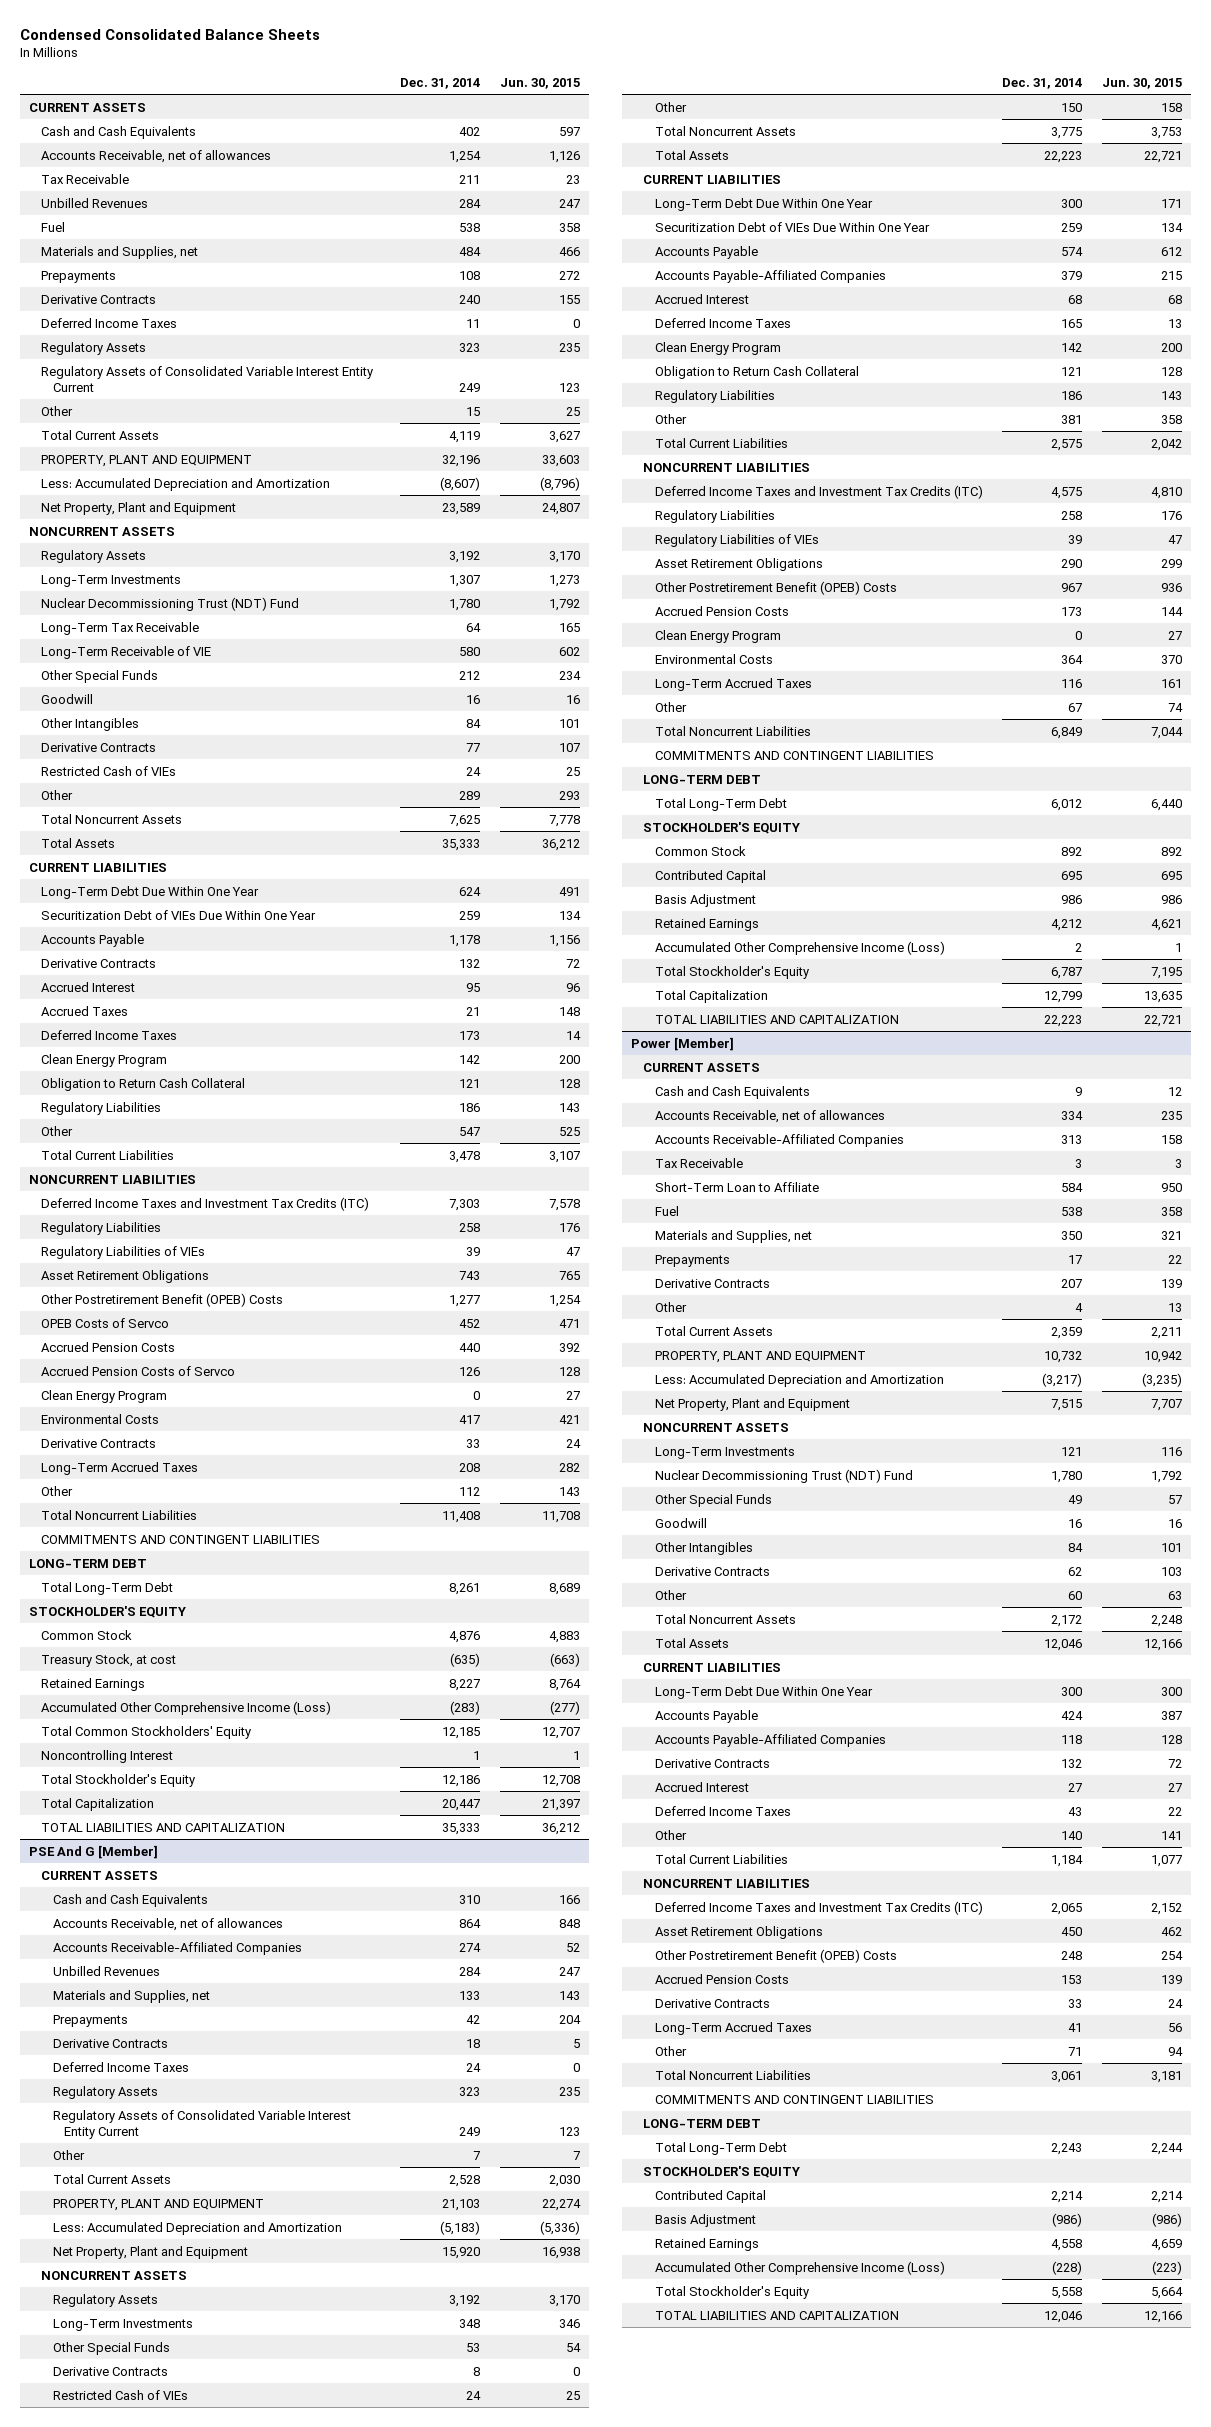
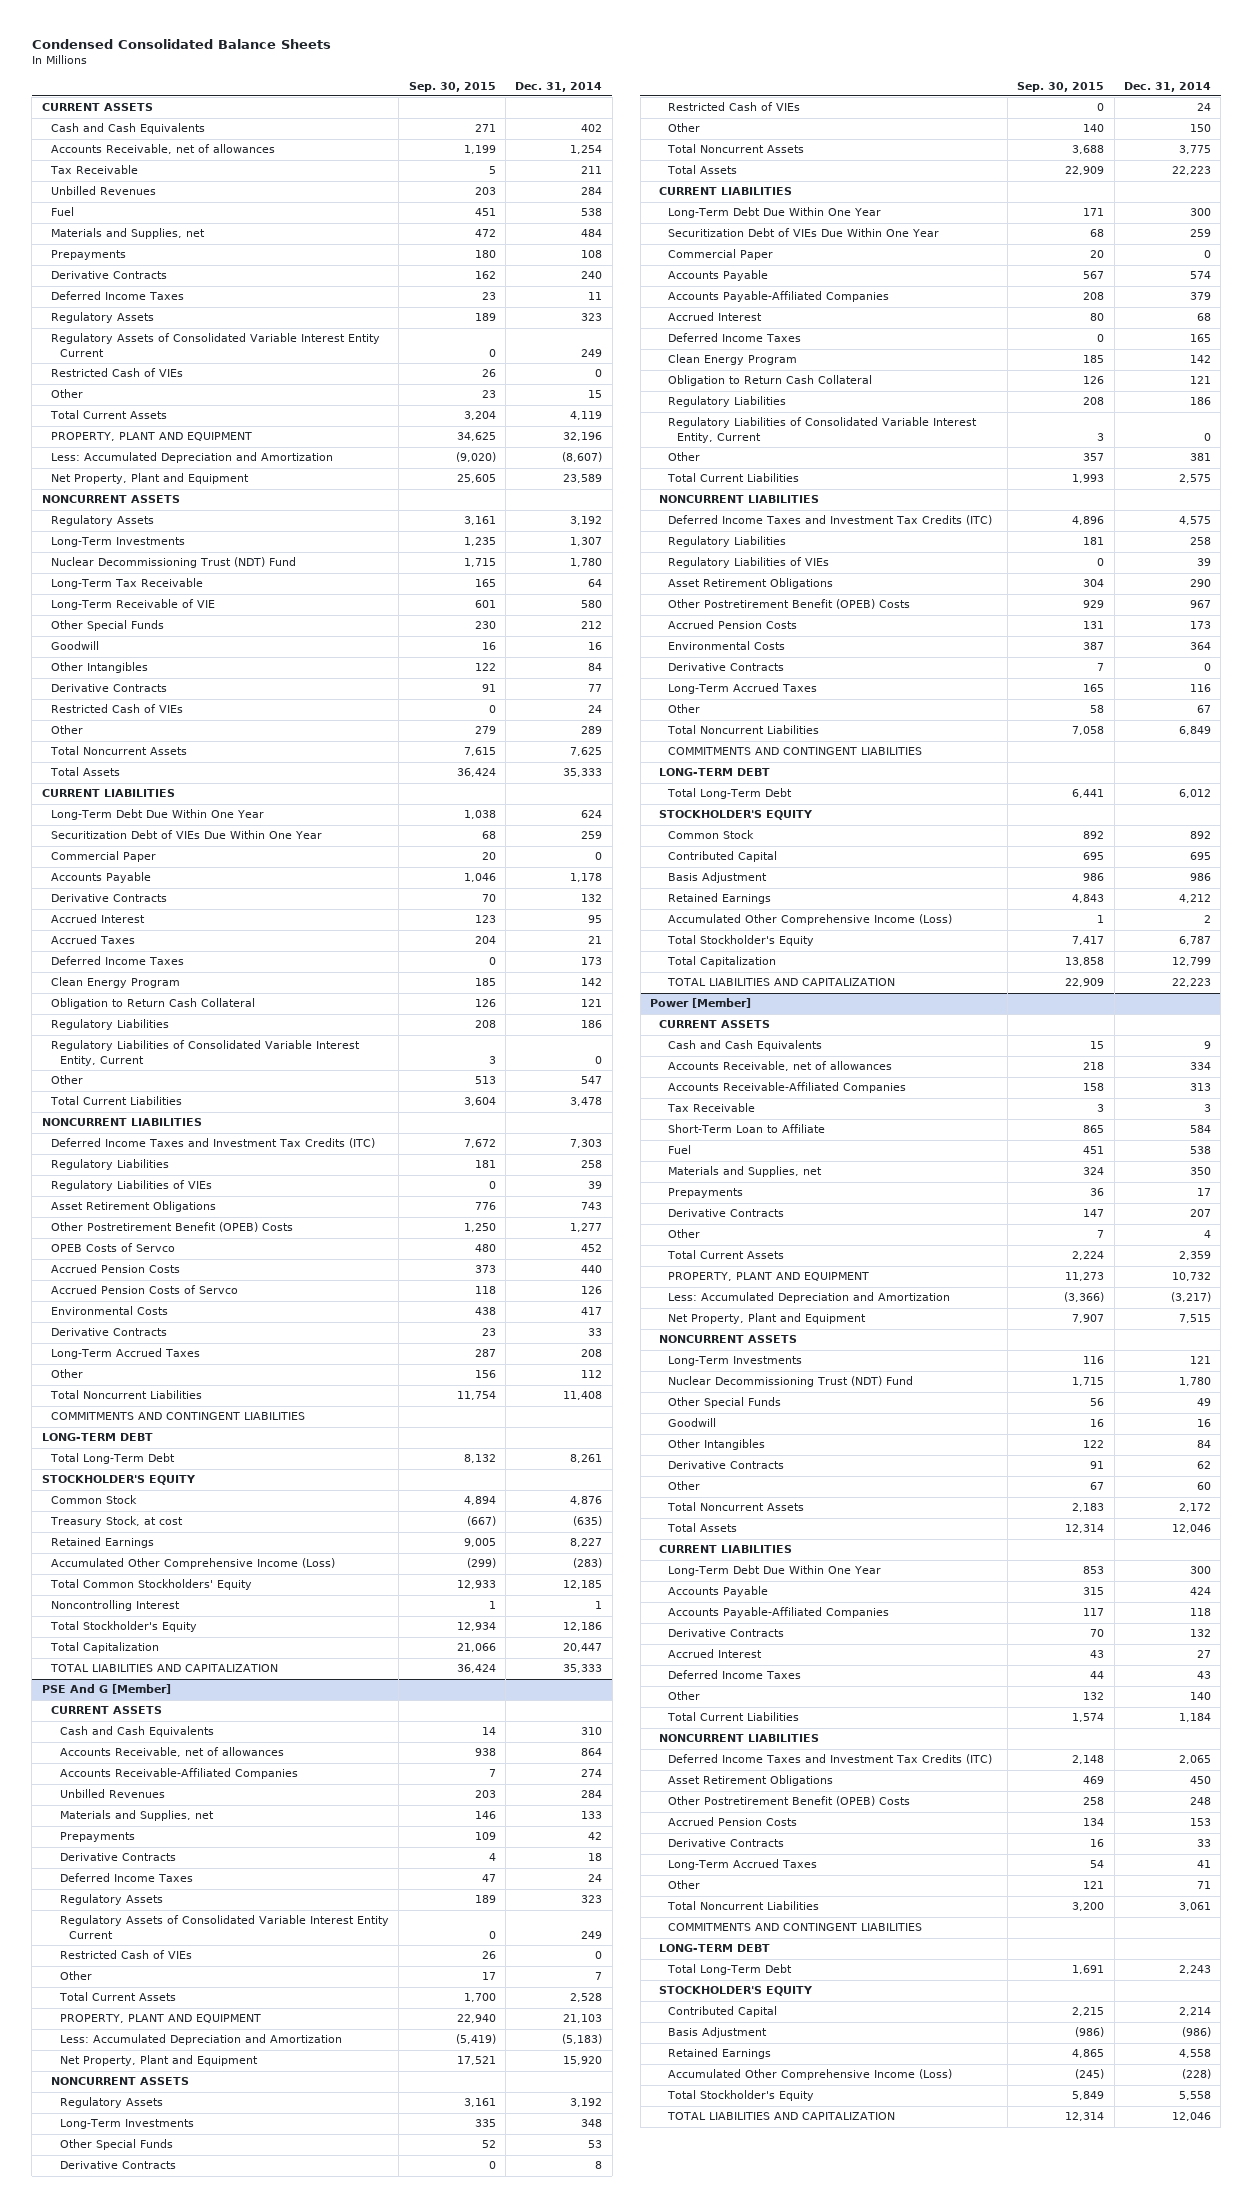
- | Dec. 31, 2014 | Jun. 30, 2015
+ | Sep. 30, 2015 | Dec. 31, 2014
+ Restricted Cash of VIEs | 26 | 0
+ Commercial Paper | 20 | 0
+ Regulatory Liabilities of Consolidated Variable Interest Entity, Current | 3 | 0
- Clean Energy Program | 0 | 27
@ PSE And G [Member]
+ Restricted Cash of VIEs | 26 | 0
+ Commercial Paper | 20 | 0
+ Regulatory Liabilities of Consolidated Variable Interest Entity, Current | 3 | 0
- Clean Energy Program | 0 | 27
+ Derivative Contracts | 7 | 0

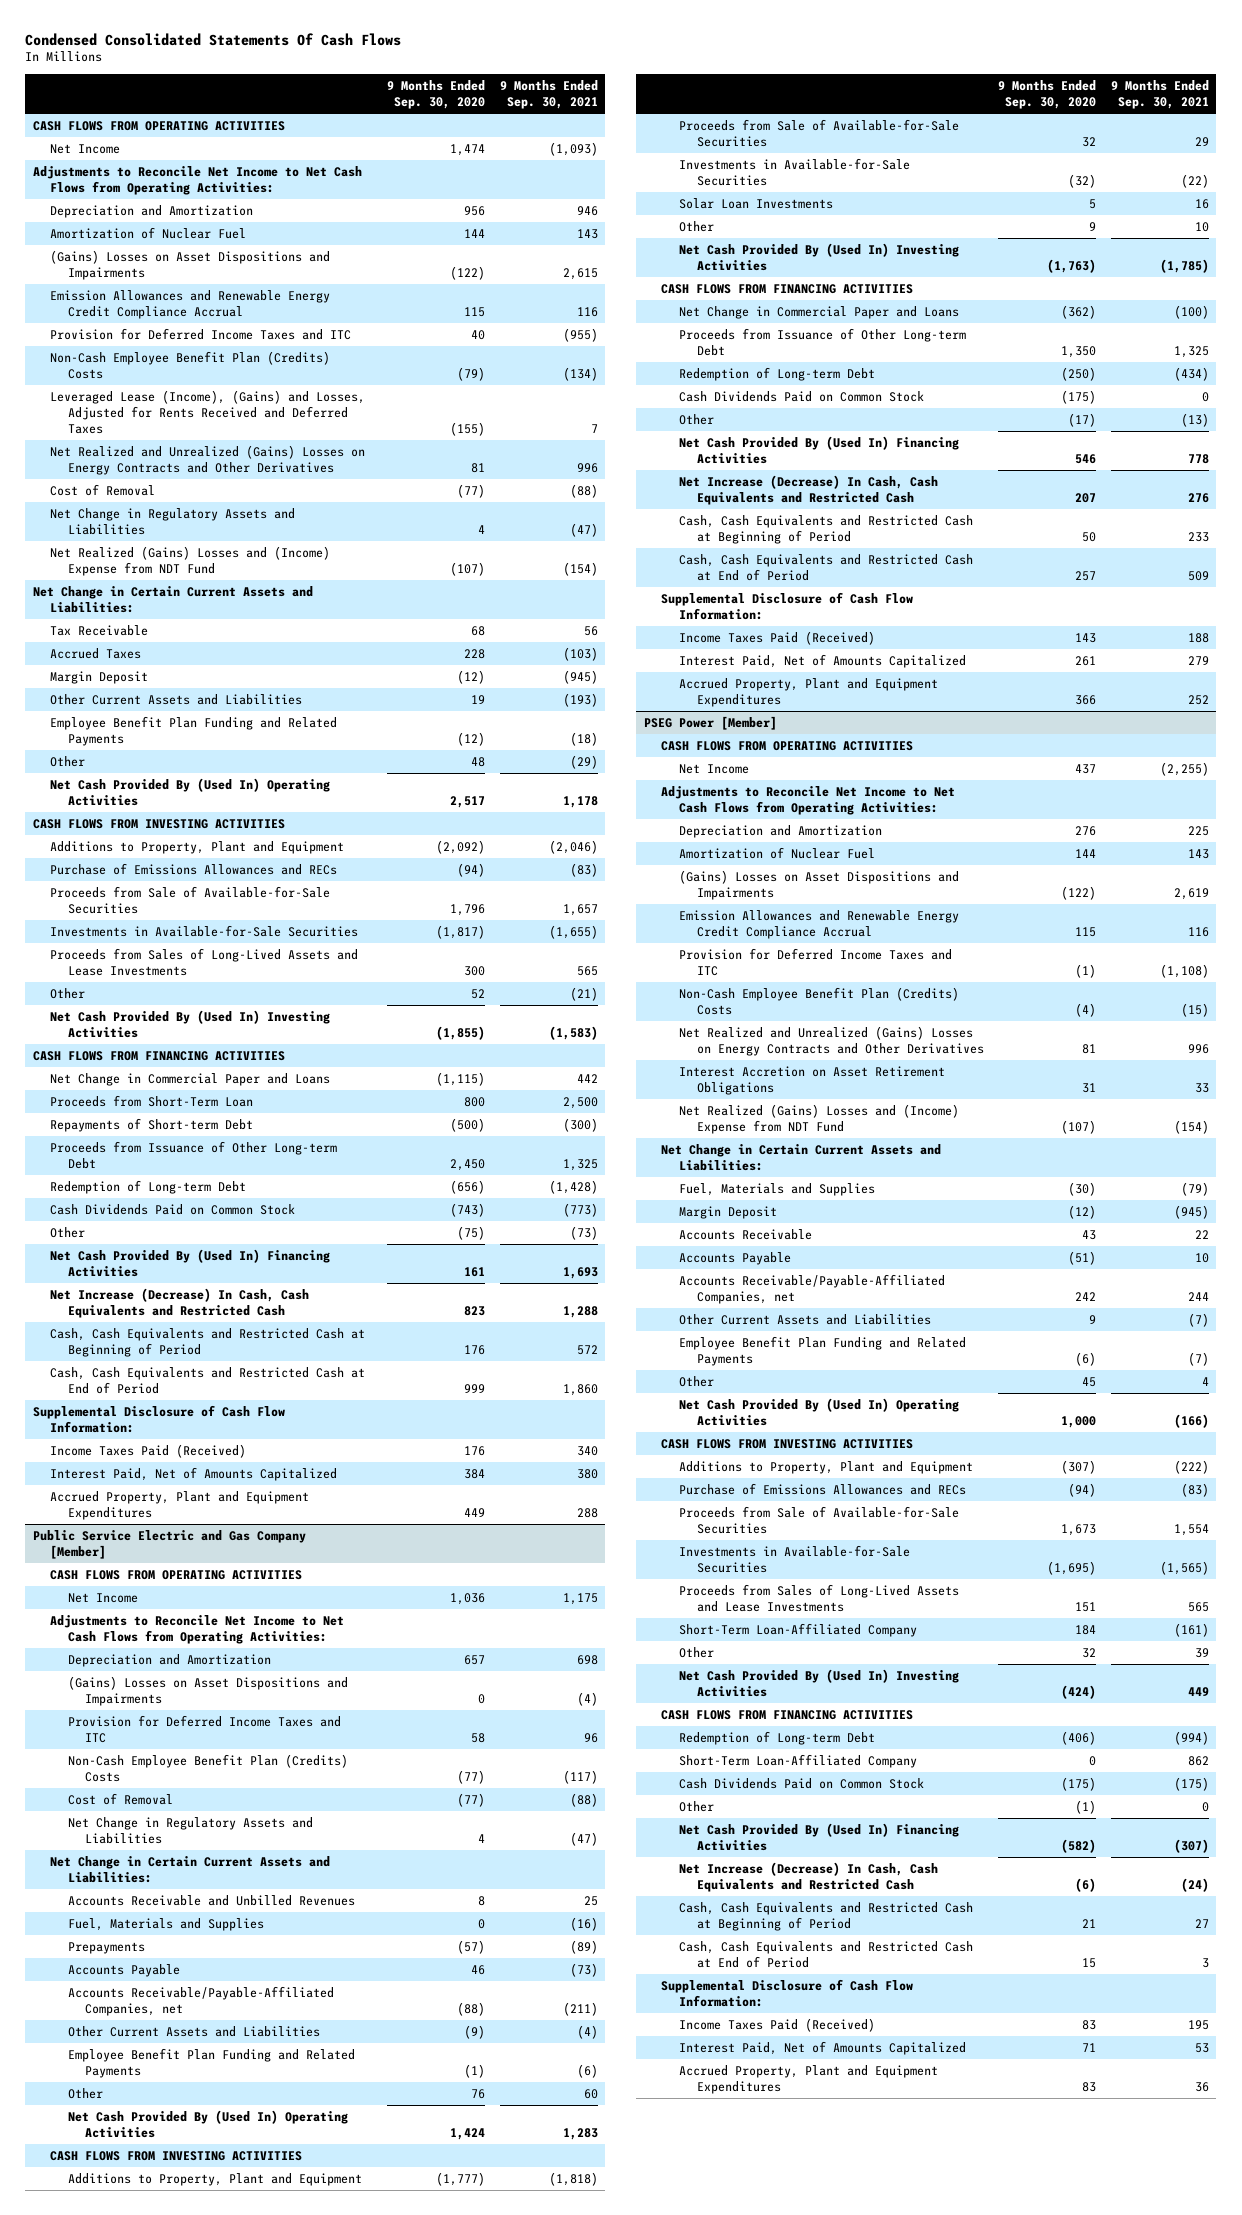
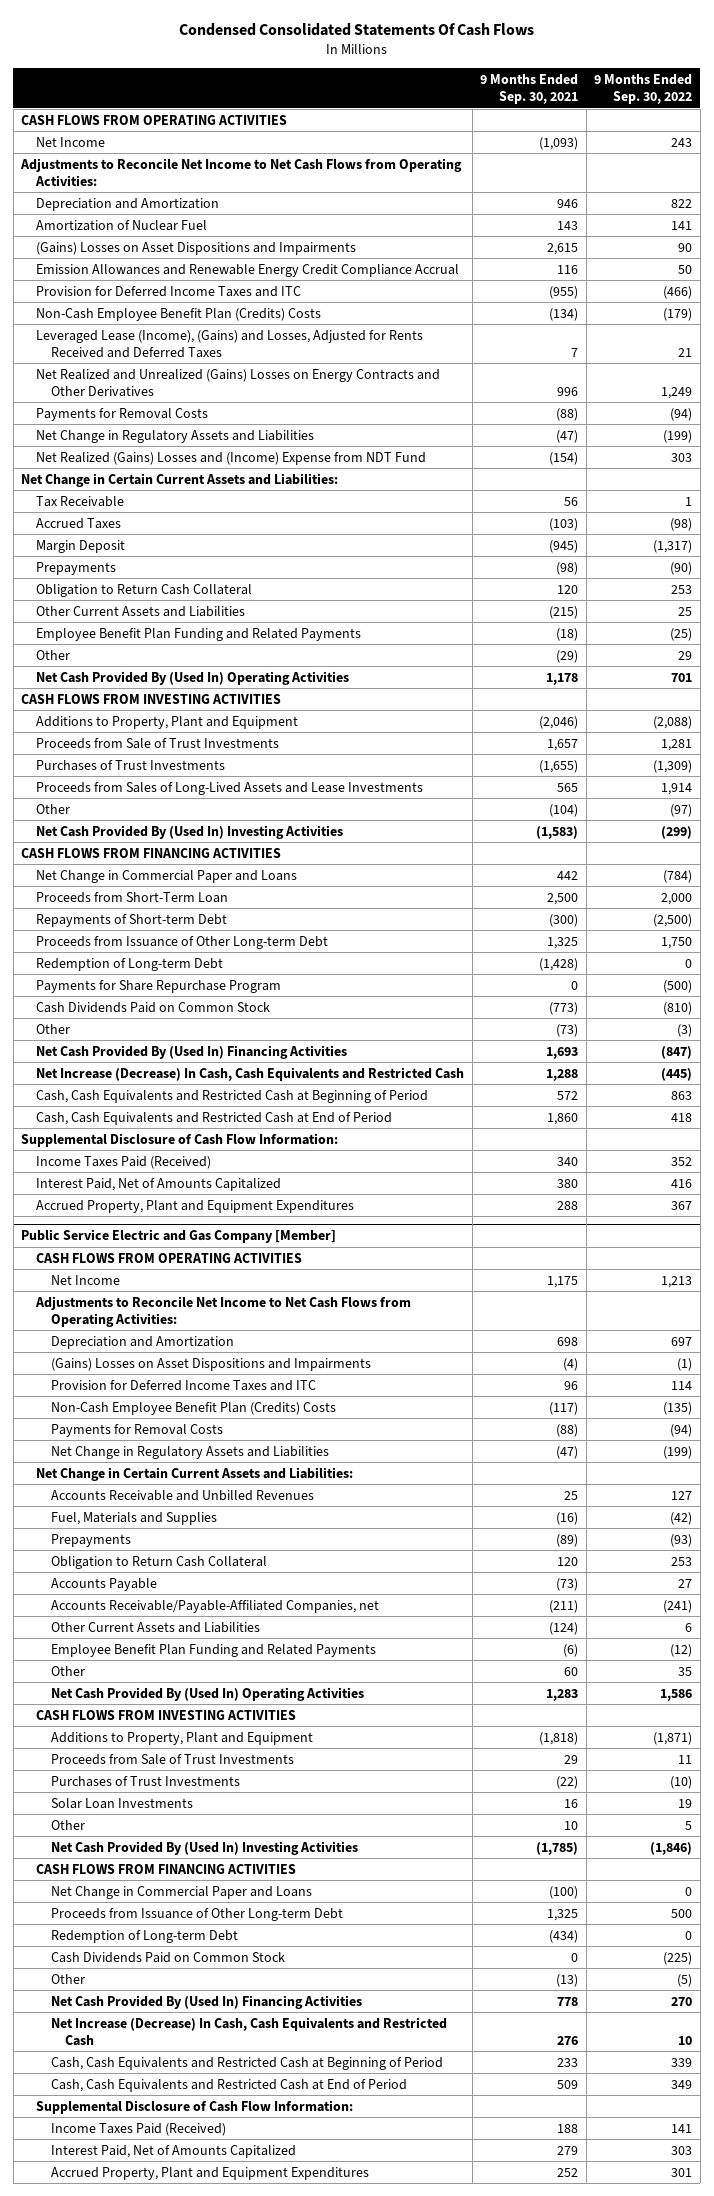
- | 9 Months Ended Sep. 30, 2020 | 9 Months Ended Sep. 30, 2021
+ | 9 Months Ended Sep. 30, 2021 | 9 Months Ended Sep. 30, 2022
- Cost of Removal | (77) | (88)
+ Payments for Removal Costs | (88) | (94)
- Other Current Assets and Liabilities | 19 | (193)
+ Prepayments | (98) | (90)
+ Obligation to Return Cash Collateral | 120 | 253
+ Other Current Assets and Liabilities | (215) | 25
- Purchase of Emissions Allowances and RECs | (94) | (83)
- Proceeds from Sale of Available-for-Sale Securities | 1,796 | 1,657
- Investments in Available-for-Sale Securities | (1,817) | (1,655)
+ Proceeds from Sale of Trust Investments | 1,657 | 1,281
+ Purchases of Trust Investments | (1,655) | (1,309)
- Other | 52 | (21)
+ Other | (104) | (97)
+ Payments for Share Repurchase Program | 0 | (500)
@ Public Service Electric and Gas Company [Member]
- Cost of Removal | (77) | (88)
+ Payments for Removal Costs | (88) | (94)
+ Obligation to Return Cash Collateral | 120 | 253
- Other Current Assets and Liabilities | (9) | (4)
+ Other Current Assets and Liabilities | (124) | 6
- Proceeds from Sale of Available-for-Sale Securities | 32 | 29
- Investments in Available-for-Sale Securities | (32) | (22)
+ Proceeds from Sale of Trust Investments | 29 | 11
+ Purchases of Trust Investments | (22) | (10)
- PSEG Power [Member]
- CASH FLOWS FROM OPERATING ACTIVITIES
- Net Income | 437 | (2,255)
- Adjustments to Reconcile Net Income to Net Cash Flows from Operating Activities:
- Depreciation and Amortization | 276 | 225
- Amortization of Nuclear Fuel | 144 | 143
- (Gains) Losses on Asset Dispositions and Impairments | (122) | 2,619
- Emission Allowances and Renewable Energy Credit Compliance Accrual | 115 | 116
- Provision for Deferred Income Taxes and ITC | (1) | (1,108)
- Non-Cash Employee Benefit Plan (Credits) Costs | (4) | (15)
- Net Realized and Unrealized (Gains) Losses on Energy Contracts and Other Derivatives | 81 | 996
- Interest Accretion on Asset Retirement Obligations | 31 | 33
- Net Realized (Gains) Losses and (Income) Expense from NDT Fund | (107) | (154)
- Net Change in Certain Current Assets and Liabilities:
- Fuel, Materials and Supplies | (30) | (79)
- Margin Deposit | (12) | (945)
- Accounts Receivable | 43 | 22
- Accounts Payable | (51) | 10
- Accounts Receivable/Payable-Affiliated Companies, net | 242 | 244
- Other Current Assets and Liabilities | 9 | (7)
- Employee Benefit Plan Funding and Related Payments | (6) | (7)
- Other | 45 | 4
- Net Cash Provided By (Used In) Operating Activities | 1,000 | (166)
- CASH FLOWS FROM INVESTING ACTIVITIES
- Additions to Property, Plant and Equipment | (307) | (222)
- Purchase of Emissions Allowances and RECs | (94) | (83)
- Proceeds from Sale of Available-for-Sale Securities | 1,673 | 1,554
- Investments in Available-for-Sale Securities | (1,695) | (1,565)
- Proceeds from Sales of Long-Lived Assets and Lease Investments | 151 | 565
- Short-Term Loan-Affiliated Company | 184 | (161)
- Other | 32 | 39
- Net Cash Provided By (Used In) Investing Activities | (424) | 449
- CASH FLOWS FROM FINANCING ACTIVITIES
- Redemption of Long-term Debt | (406) | (994)
- Short-Term Loan-Affiliated Company | 0 | 862
- Cash Dividends Paid on Common Stock | (175) | (175)
- Other | (1) | 0
- Net Cash Provided By (Used In) Financing Activities | (582) | (307)
- Net Increase (Decrease) In Cash, Cash Equivalents and Restricted Cash | (6) | (24)
- Cash, Cash Equivalents and Restricted Cash at Beginning of Period | 21 | 27
- Cash, Cash Equivalents and Restricted Cash at End of Period | 15 | 3
- Supplemental Disclosure of Cash Flow Information:
- Income Taxes Paid (Received) | 83 | 195
- Interest Paid, Net of Amounts Capitalized | 71 | 53
- Accrued Property, Plant and Equipment Expenditures | 83 | 36

